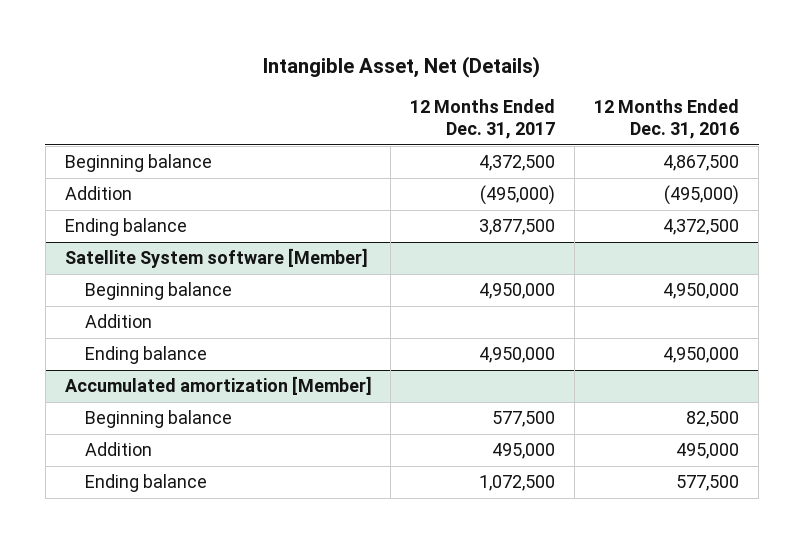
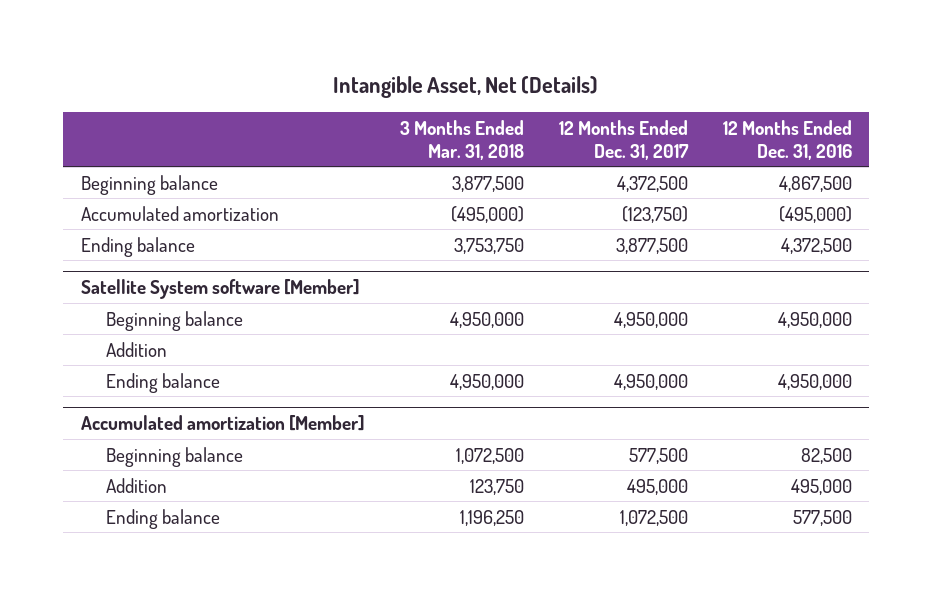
- | 12 Months Ended Dec. 31, 2017 | 12 Months Ended Dec. 31, 2016
+ | 3 Months Ended Mar. 31, 2018 | 12 Months Ended Dec. 31, 2017 | 12 Months Ended Dec. 31, 2016
- Addition | (495,000) | (495,000)
+ Accumulated amortization | (495,000) | (123,750) | (495,000)

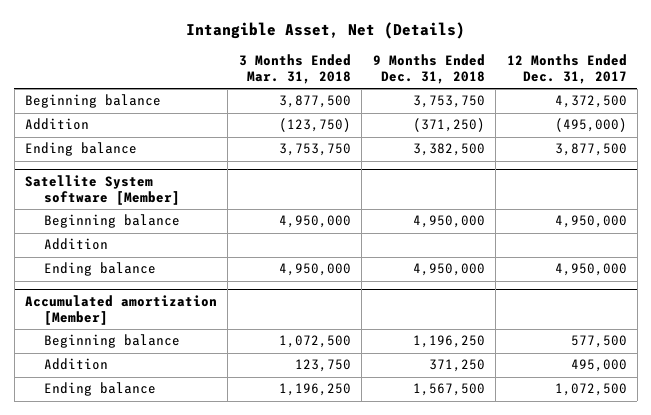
- | 3 Months Ended Mar. 31, 2018 | 12 Months Ended Dec. 31, 2017 | 12 Months Ended Dec. 31, 2016
+ | 3 Months Ended Mar. 31, 2018 | 9 Months Ended Dec. 31, 2018 | 12 Months Ended Dec. 31, 2017
- Accumulated amortization | (495,000) | (123,750) | (495,000)
+ Addition | (123,750) | (371,250) | (495,000)

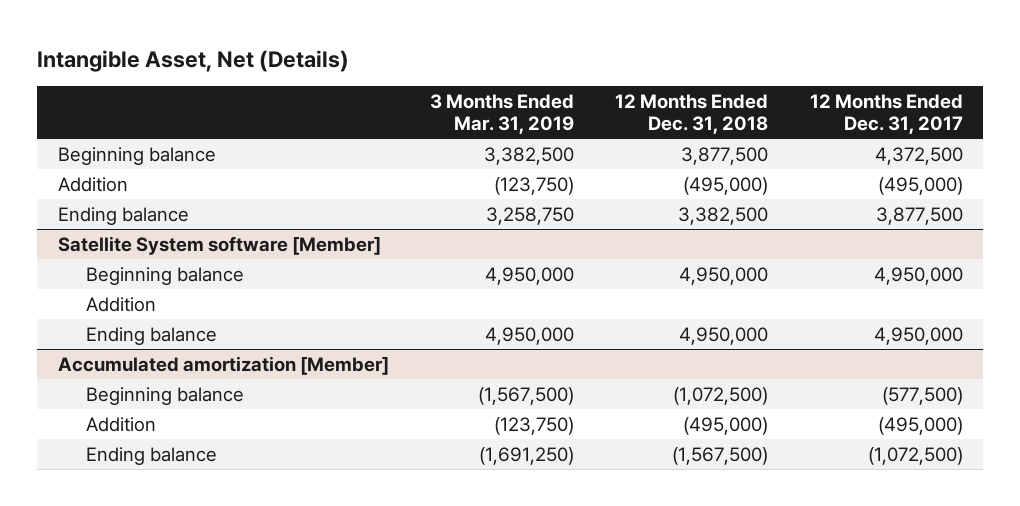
- | 3 Months Ended Mar. 31, 2018 | 9 Months Ended Dec. 31, 2018 | 12 Months Ended Dec. 31, 2017
+ | 3 Months Ended Mar. 31, 2019 | 12 Months Ended Dec. 31, 2018 | 12 Months Ended Dec. 31, 2017
@ Accumulated amortization [Member]
- Beginning balance | 1,072,500 | 1,196,250 | 577,500
- Addition | 123,750 | 371,250 | 495,000
- Ending balance | 1,196,250 | 1,567,500 | 1,072,500
+ Beginning balance | (1,567,500) | (1,072,500) | (577,500)
+ Addition | (123,750) | (495,000) | (495,000)
+ Ending balance | (1,691,250) | (1,567,500) | (1,072,500)

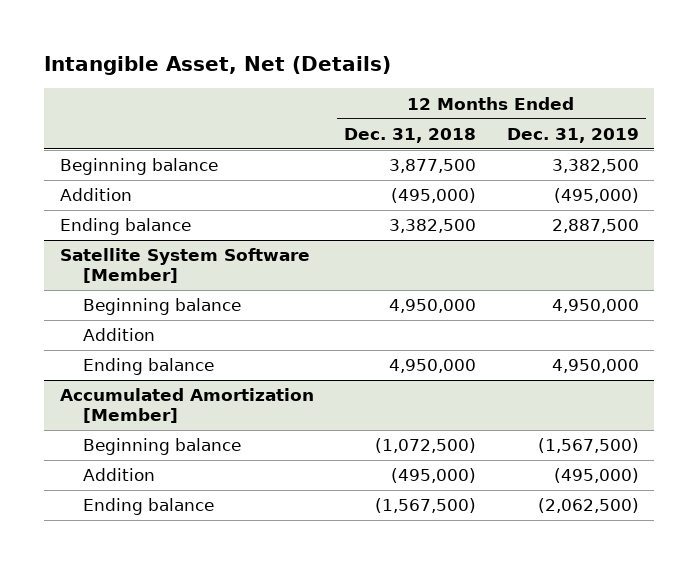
- | 3 Months Ended Mar. 31, 2019 | 12 Months Ended Dec. 31, 2018 | 12 Months Ended Dec. 31, 2017
+ | 12 Months Ended Dec. 31, 2018 | 12 Months Ended Dec. 31, 2019
- Satellite System software [Member]
+ Satellite System Software [Member]
- Accumulated amortization [Member]
+ Accumulated Amortization [Member]

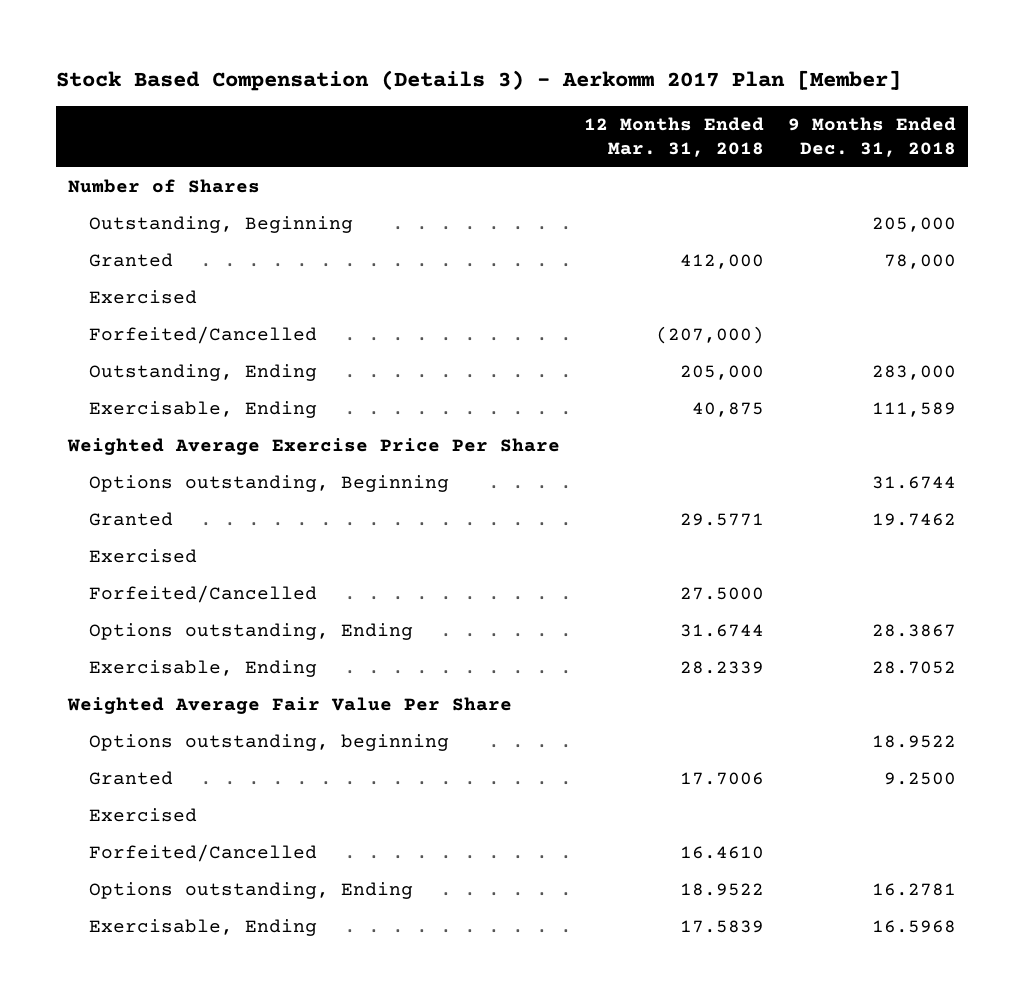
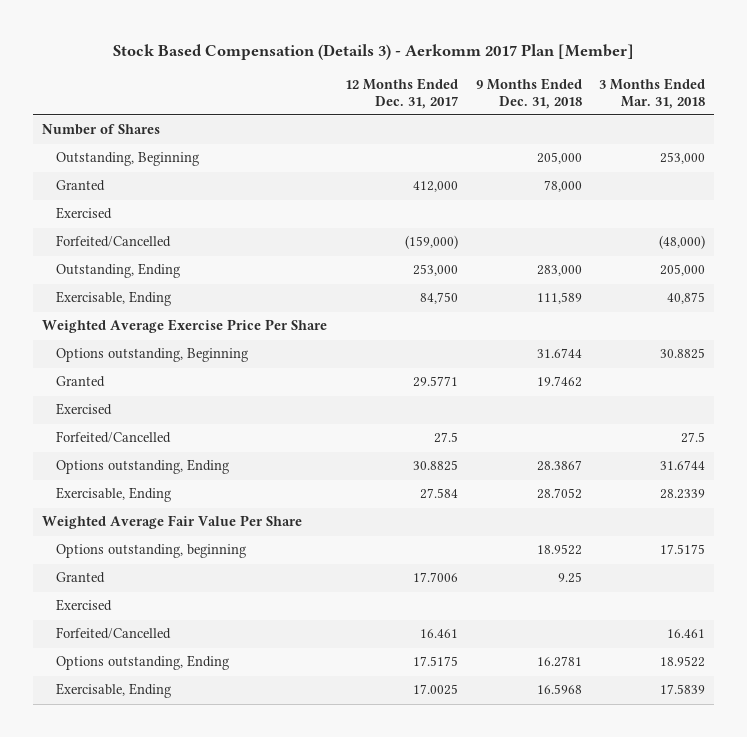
- | 12 Months Ended Mar. 31, 2018 | 9 Months Ended Dec. 31, 2018
+ | 12 Months Ended Dec. 31, 2017 | 9 Months Ended Dec. 31, 2018 | 3 Months Ended Mar. 31, 2018
- Granted | 17.7006 | 9.2500
+ Granted | 17.7006 | 9.25 |

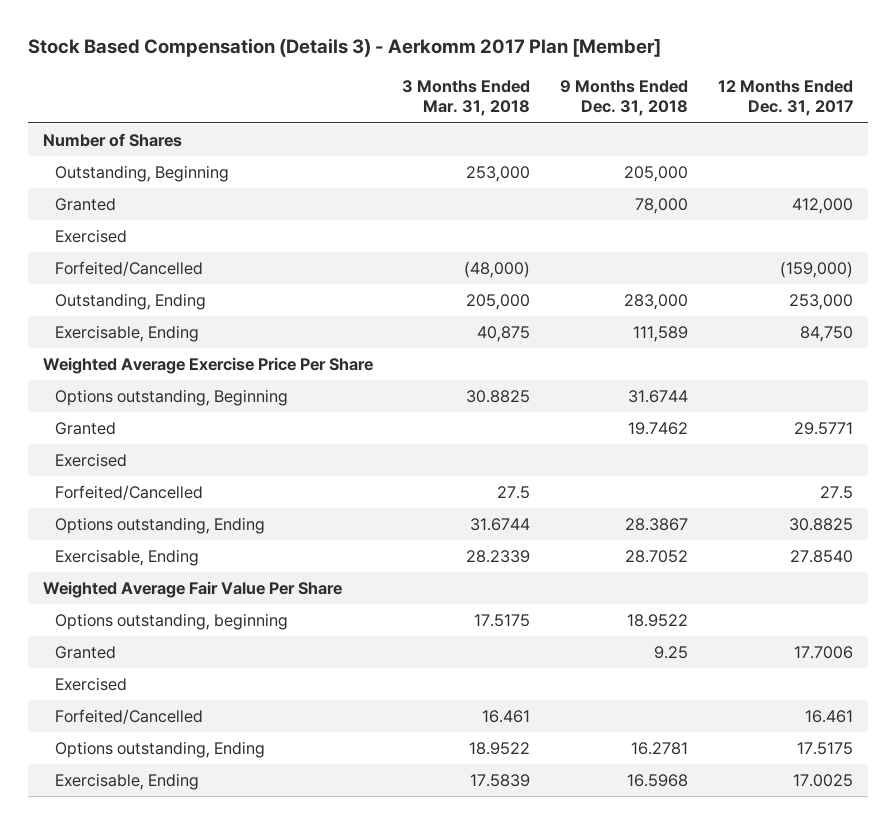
- | 12 Months Ended Dec. 31, 2017 | 9 Months Ended Dec. 31, 2018 | 3 Months Ended Mar. 31, 2018
+ | 3 Months Ended Mar. 31, 2018 | 9 Months Ended Dec. 31, 2018 | 12 Months Ended Dec. 31, 2017
- Exercisable, Ending | 27.584 | 28.7052 | 28.2339
+ Exercisable, Ending | 28.2339 | 28.7052 | 27.8540

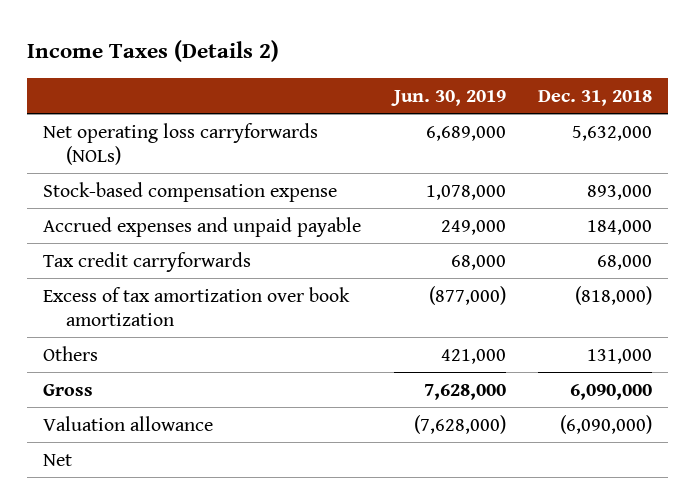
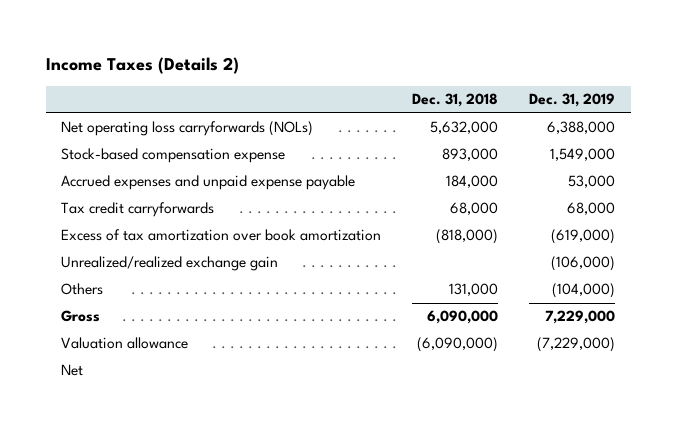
- | Jun. 30, 2019 | Dec. 31, 2018
+ | Dec. 31, 2018 | Dec. 31, 2019
- Accrued expenses and unpaid payable | 249,000 | 184,000
+ Accrued expenses and unpaid expense payable | 184,000 | 53,000
+ Unrealized/realized exchange gain | | (106,000)

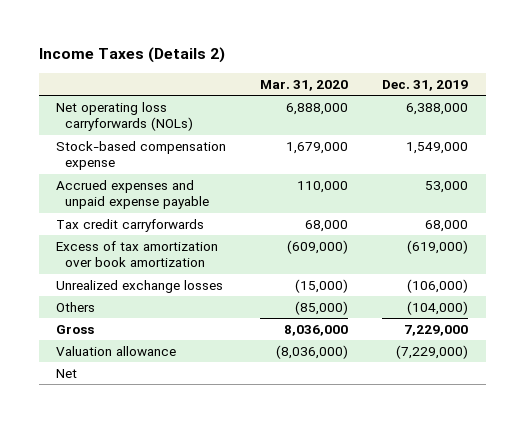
- | Dec. 31, 2018 | Dec. 31, 2019
+ | Mar. 31, 2020 | Dec. 31, 2019
- Unrealized/realized exchange gain | | (106,000)
+ Unrealized exchange losses | (15,000) | (106,000)

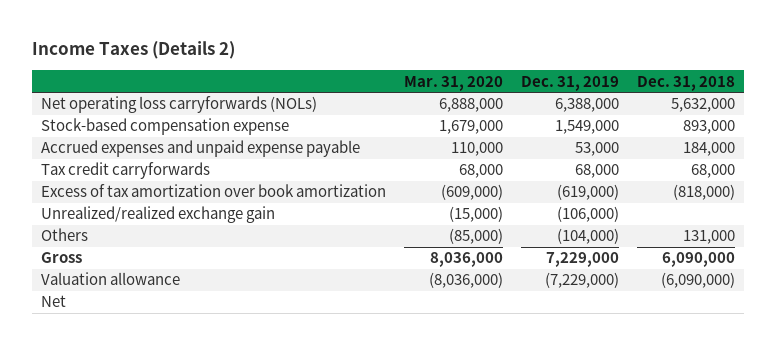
- | Mar. 31, 2020 | Dec. 31, 2019
+ | Mar. 31, 2020 | Dec. 31, 2019 | Dec. 31, 2018
- Unrealized exchange losses | (15,000) | (106,000)
+ Unrealized/realized exchange gain | (15,000) | (106,000) |

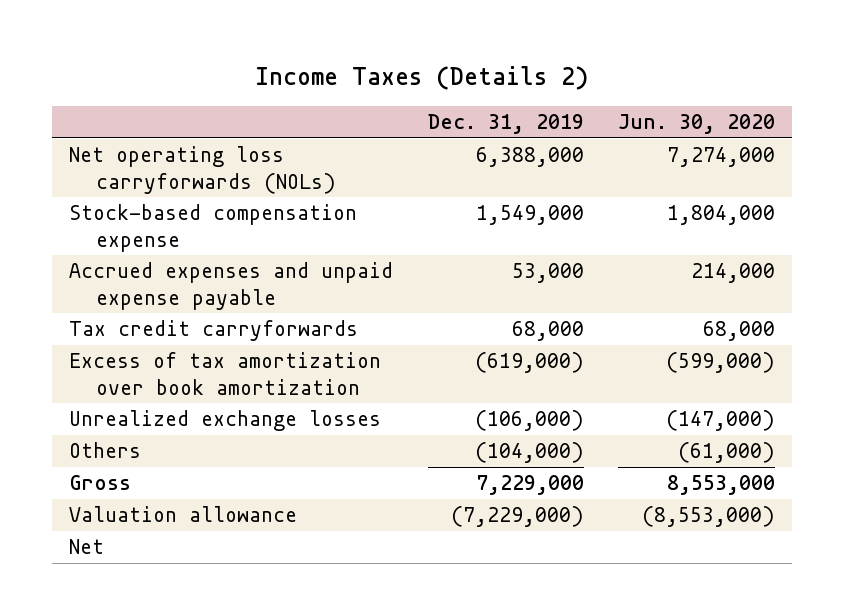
- | Mar. 31, 2020 | Dec. 31, 2019 | Dec. 31, 2018
+ | Dec. 31, 2019 | Jun. 30, 2020
- Unrealized/realized exchange gain | (15,000) | (106,000) |
+ Unrealized exchange losses | (106,000) | (147,000)

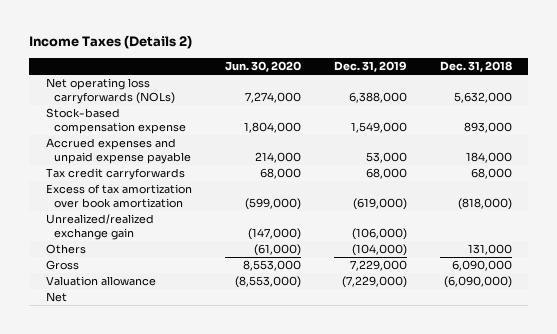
- | Dec. 31, 2019 | Jun. 30, 2020
+ | Jun. 30, 2020 | Dec. 31, 2019 | Dec. 31, 2018
- Unrealized exchange losses | (106,000) | (147,000)
+ Unrealized/realized exchange gain | (147,000) | (106,000) |

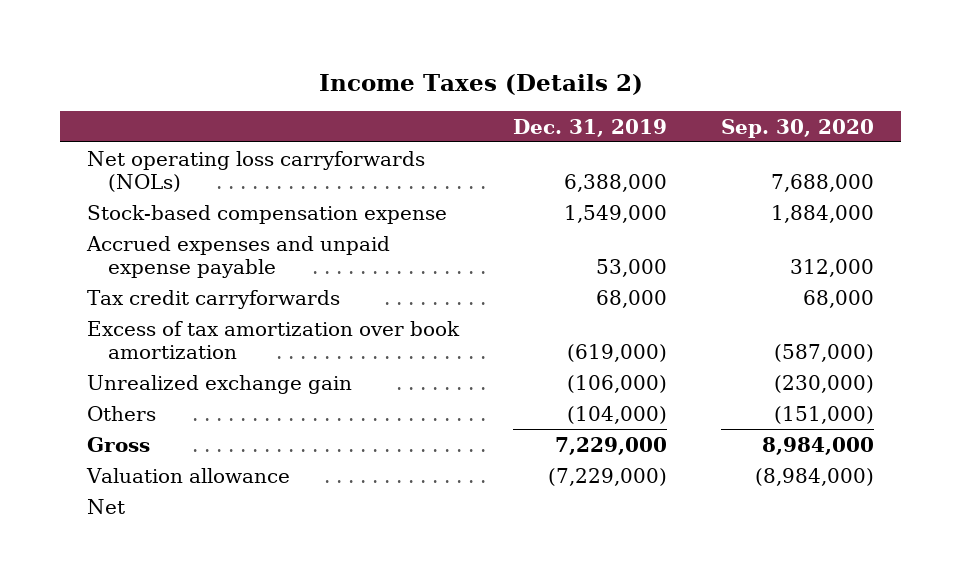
- | Jun. 30, 2020 | Dec. 31, 2019 | Dec. 31, 2018
+ | Dec. 31, 2019 | Sep. 30, 2020
- Unrealized/realized exchange gain | (147,000) | (106,000) |
+ Unrealized exchange gain | (106,000) | (230,000)

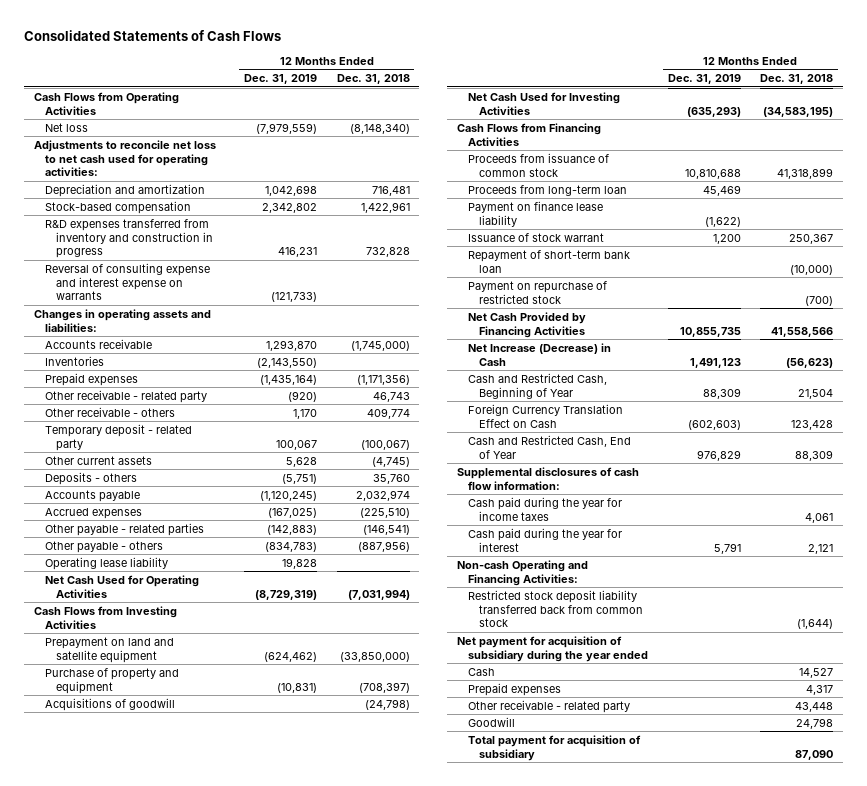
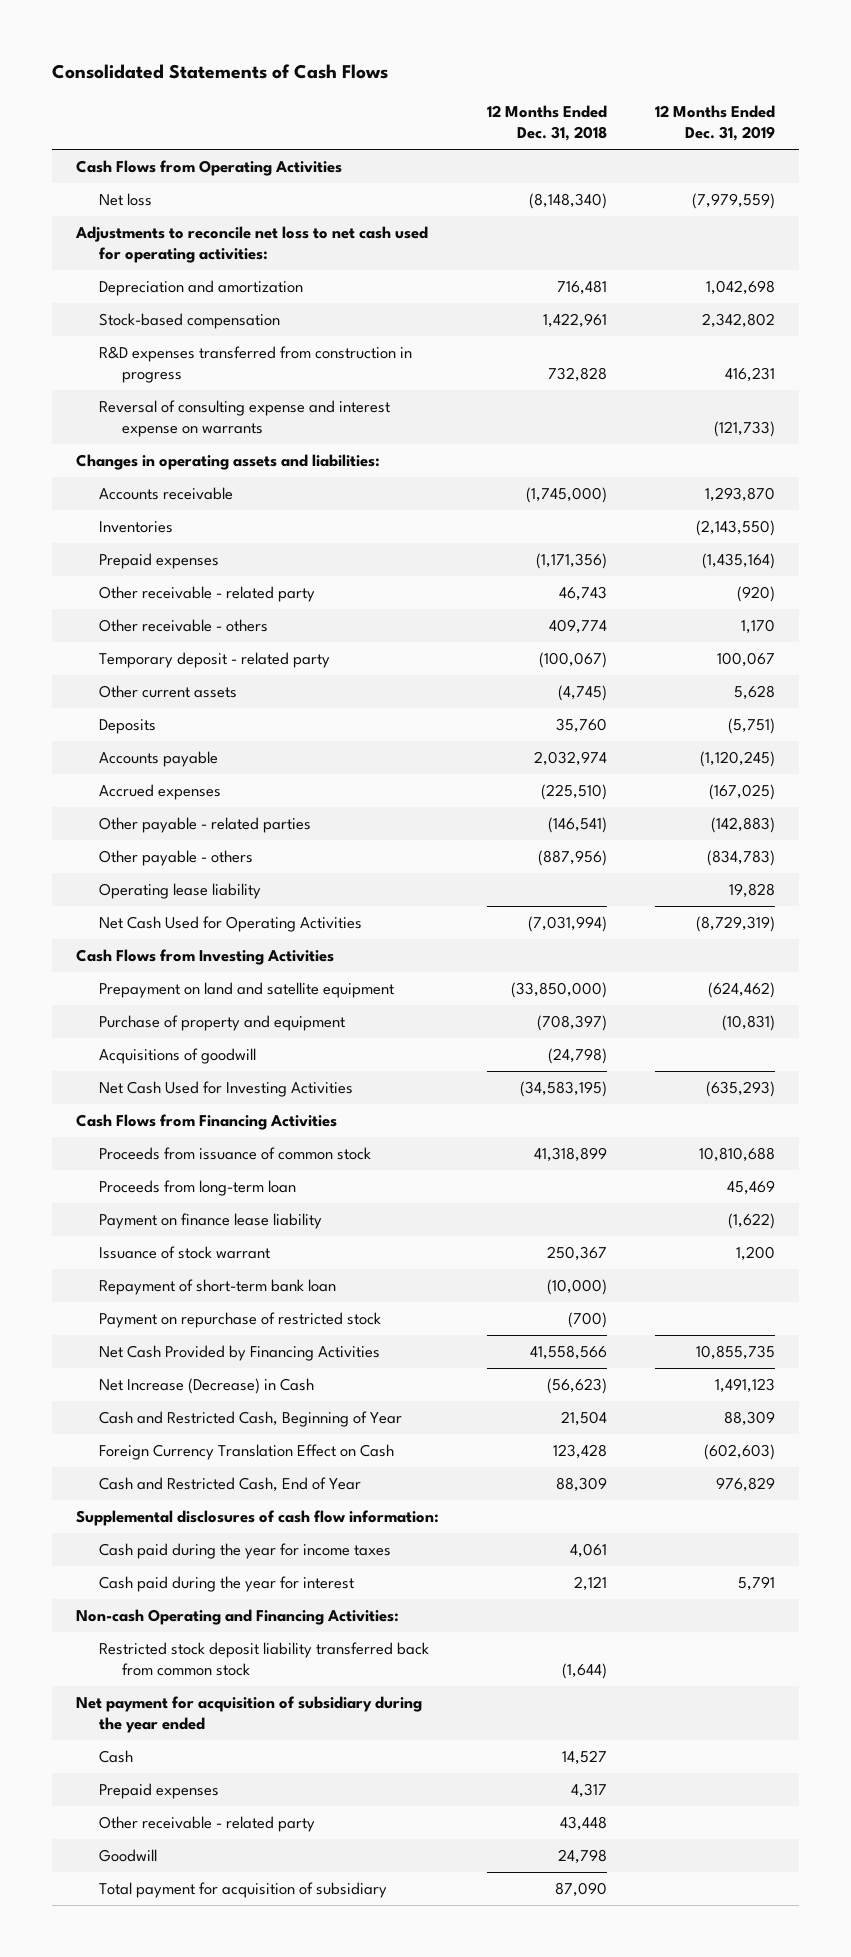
- | 12 Months Ended Dec. 31, 2019 | 12 Months Ended Dec. 31, 2018
+ | 12 Months Ended Dec. 31, 2018 | 12 Months Ended Dec. 31, 2019
- R&D expenses transferred from inventory and construction in progress | 416,231 | 732,828
+ R&D expenses transferred from construction in progress | 732,828 | 416,231
- Deposits - others | (5,751) | 35,760
+ Deposits | 35,760 | (5,751)

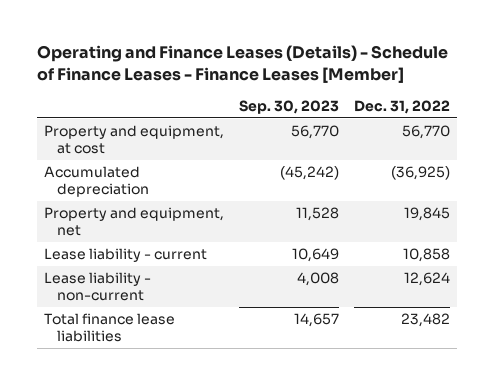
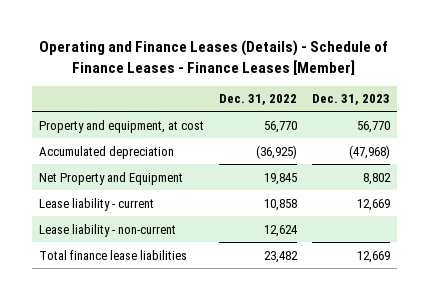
- | Sep. 30, 2023 | Dec. 31, 2022
+ | Dec. 31, 2022 | Dec. 31, 2023
- Property and equipment, net | 11,528 | 19,845
+ Net Property and Equipment | 19,845 | 8,802

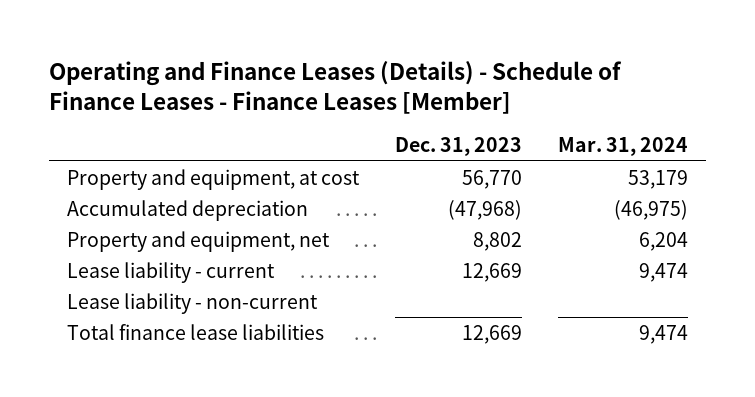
- | Dec. 31, 2022 | Dec. 31, 2023
+ | Dec. 31, 2023 | Mar. 31, 2024
- Net Property and Equipment | 19,845 | 8,802
+ Property and equipment, net | 8,802 | 6,204

